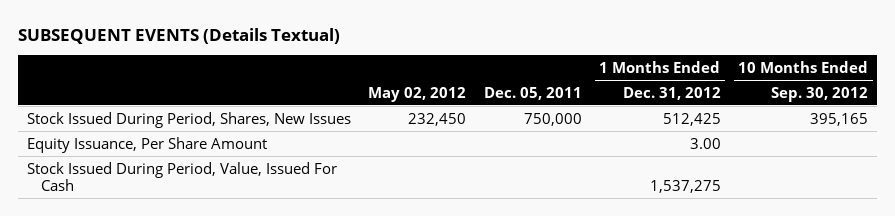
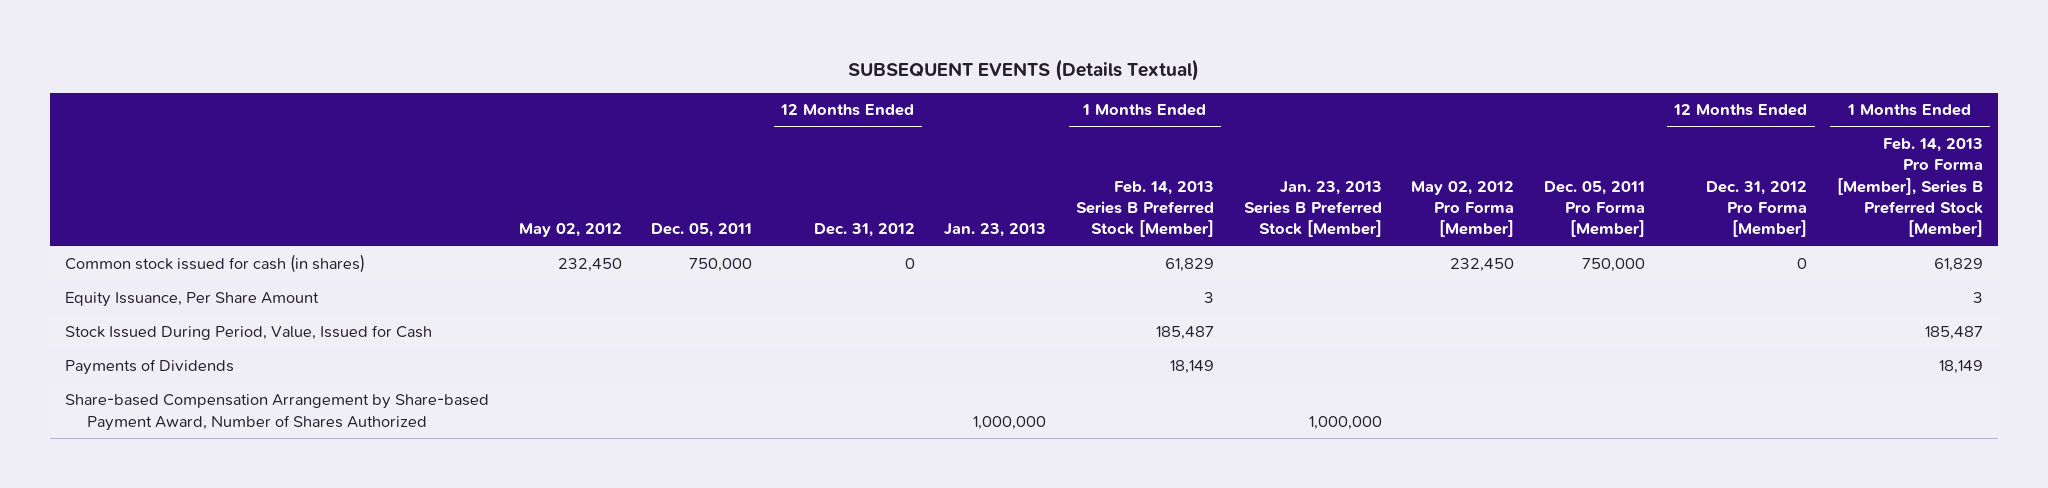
- | May 02, 2012 | Dec. 05, 2011 | 1 Months Ended Dec. 31, 2012 | 10 Months Ended Sep. 30, 2012
+ | May 02, 2012 | Dec. 05, 2011 | 12 Months Ended Dec. 31, 2012 | Jan. 23, 2013 | 1 Months Ended Feb. 14, 2013 Series B Preferred Stock [Member] | Jan. 23, 2013 Series B Preferred Stock [Member] | May 02, 2012 Pro Forma [Member] | Dec. 05, 2011 Pro Forma [Member] | 12 Months Ended Dec. 31, 2012 Pro Forma [Member] | 1 Months Ended Feb. 14, 2013 Pro Forma [Member], Series B Preferred Stock [Member]
- Stock Issued During Period, Shares, New Issues | 232,450 | 750,000 | 512,425 | 395,165
+ Common stock issued for cash (in shares) | 232,450 | 750,000 | 0 | | 61,829 | | 232,450 | 750,000 | 0 | 61,829
- Stock Issued During Period, Value, Issued For Cash | | | 1,537,275 |
+ Stock Issued During Period, Value, Issued for Cash | | | | | 185,487 | | | | | 185,487
+ Payments of Dividends | | | | | 18,149 | | | | | 18,149
+ Share-based Compensation Arrangement by Share-based Payment Award, Number of Shares Authorized | | | | 1,000,000 | | 1,000,000 | | | |

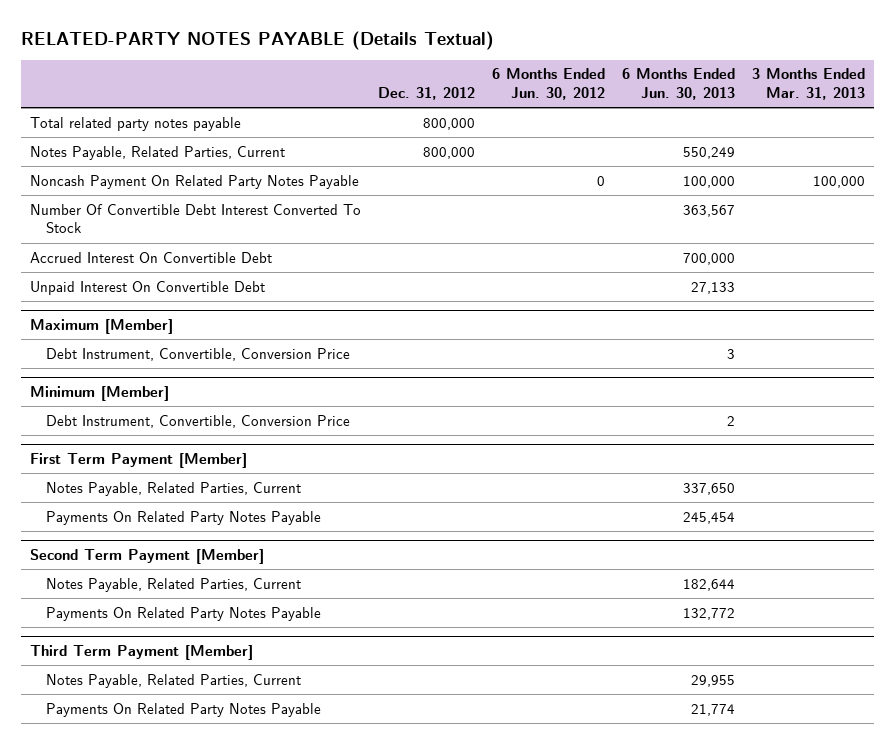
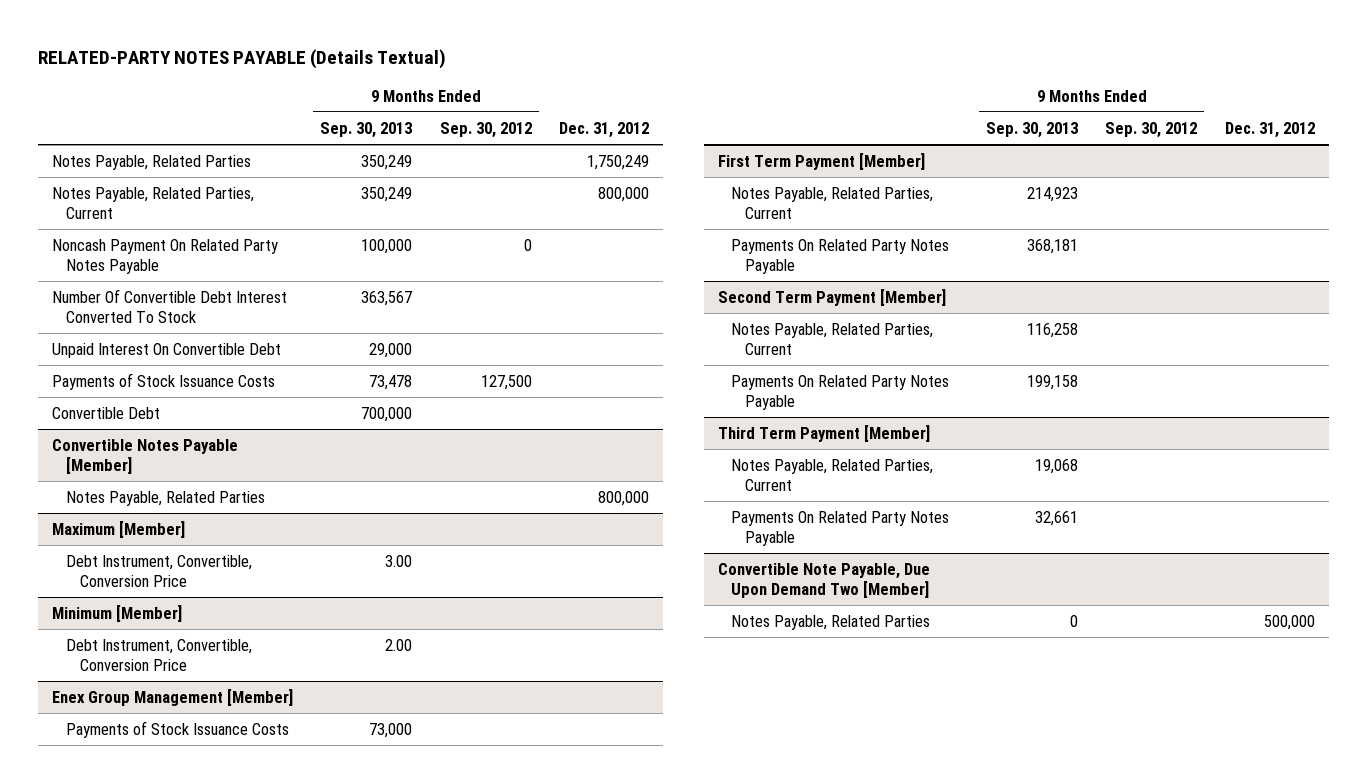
- | Dec. 31, 2012 | 6 Months Ended Jun. 30, 2012 | 6 Months Ended Jun. 30, 2013 | 3 Months Ended Mar. 31, 2013
+ | 9 Months Ended Sep. 30, 2013 | 9 Months Ended Sep. 30, 2012 | Dec. 31, 2012
- Total related party notes payable | 800,000 | | |
+ Notes Payable, Related Parties | 350,249 | | 1,750,249
- Accrued Interest On Convertible Debt | | | 700,000 |
+ Payments of Stock Issuance Costs | 73,478 | 127,500 |
+ Convertible Debt | 700,000 | |
+ Convertible Notes Payable [Member]
+ Notes Payable, Related Parties | | | 800,000
+ Enex Group Management [Member]
+ Payments of Stock Issuance Costs | 73,000 | |
+ Convertible Note Payable, Due Upon Demand Two [Member]
+ Notes Payable, Related Parties | 0 | | 500,000

